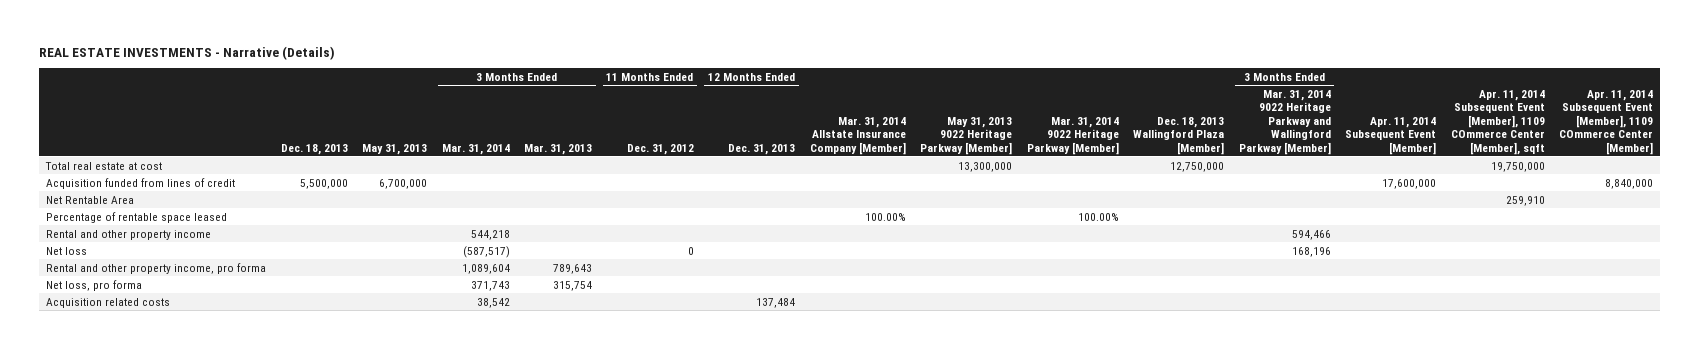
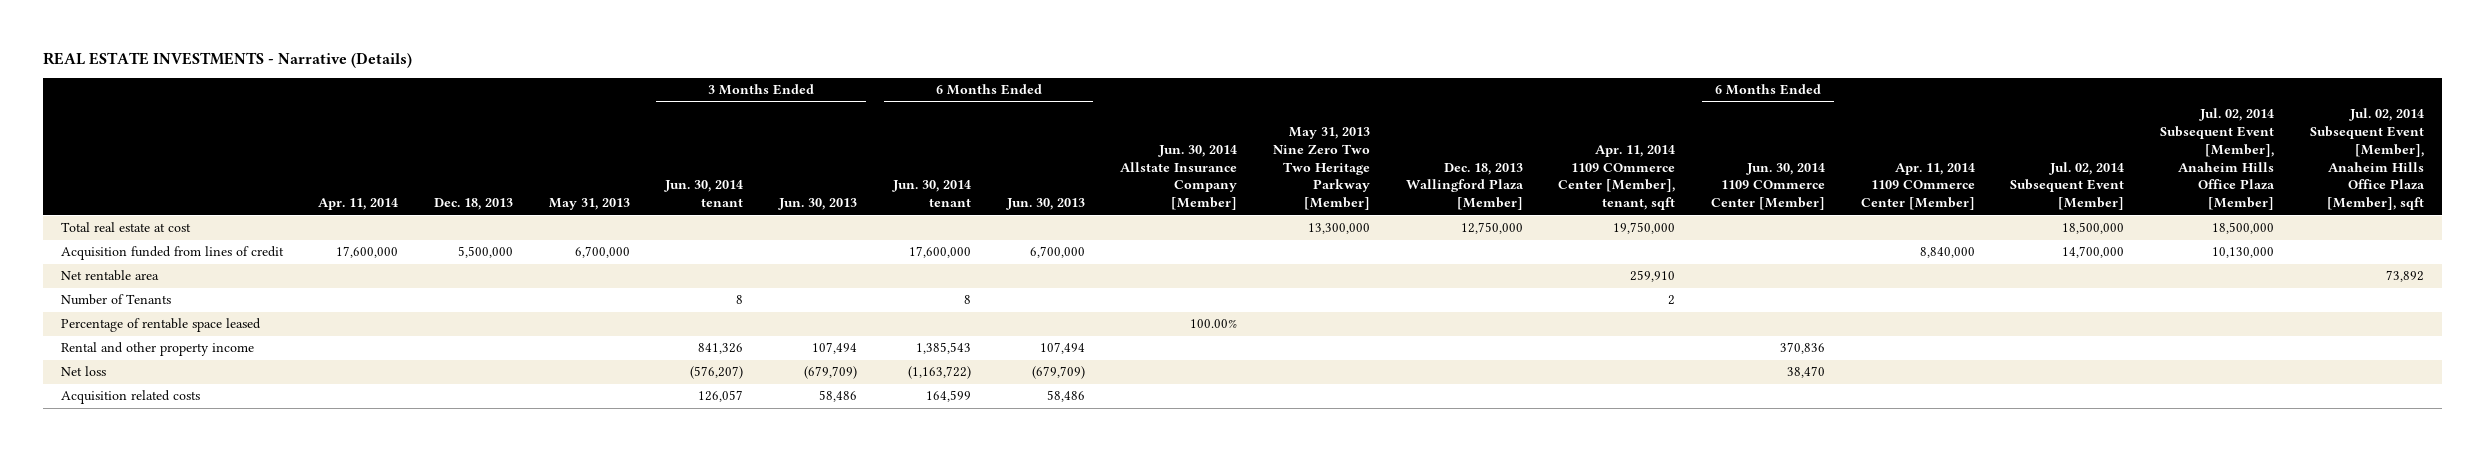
- | Dec. 18, 2013 | May 31, 2013 | 3 Months Ended Mar. 31, 2014 | 3 Months Ended Mar. 31, 2013 | 11 Months Ended Dec. 31, 2012 | 12 Months Ended Dec. 31, 2013 | Mar. 31, 2014 Allstate Insurance Company [Member] | May 31, 2013 9022 Heritage Parkway [Member] | Mar. 31, 2014 9022 Heritage Parkway [Member] | Dec. 18, 2013 Wallingford Plaza [Member] | 3 Months Ended Mar. 31, 2014 9022 Heritage Parkway and Wallingford Parkway [Member] | Apr. 11, 2014 Subsequent Event [Member] | Apr. 11, 2014 Subsequent Event [Member], 1109 COmmerce Center [Member], sqft | Apr. 11, 2014 Subsequent Event [Member], 1109 COmmerce Center [Member]
+ | Apr. 11, 2014 | Dec. 18, 2013 | May 31, 2013 | 3 Months Ended Jun. 30, 2014 tenant | 3 Months Ended Jun. 30, 2013 | 6 Months Ended Jun. 30, 2014 tenant | 6 Months Ended Jun. 30, 2013 | Jun. 30, 2014 Allstate Insurance Company [Member] | May 31, 2013 Nine Zero Two Two Heritage Parkway [Member] | Dec. 18, 2013 Wallingford Plaza [Member] | Apr. 11, 2014 1109 COmmerce Center [Member], tenant, sqft | 6 Months Ended Jun. 30, 2014 1109 COmmerce Center [Member] | Apr. 11, 2014 1109 COmmerce Center [Member] | Jul. 02, 2014 Subsequent Event [Member] | Jul. 02, 2014 Subsequent Event [Member], Anaheim Hills Office Plaza [Member] | Jul. 02, 2014 Subsequent Event [Member], Anaheim Hills Office Plaza [Member], sqft
- Net Rentable Area | | | | | | | | | | | | | 259,910 |
+ Net rentable area | | | | | | | | | | | 259,910 | | | | | 73,892
+ Number of Tenants | | | | 8 | | 8 | | | | | 2 | | | | |
- Rental and other property income, pro forma | | | 1,089,604 | 789,643 | | | | | | | | | |
- Net loss, pro forma | | | 371,743 | 315,754 | | | | | | | | | |

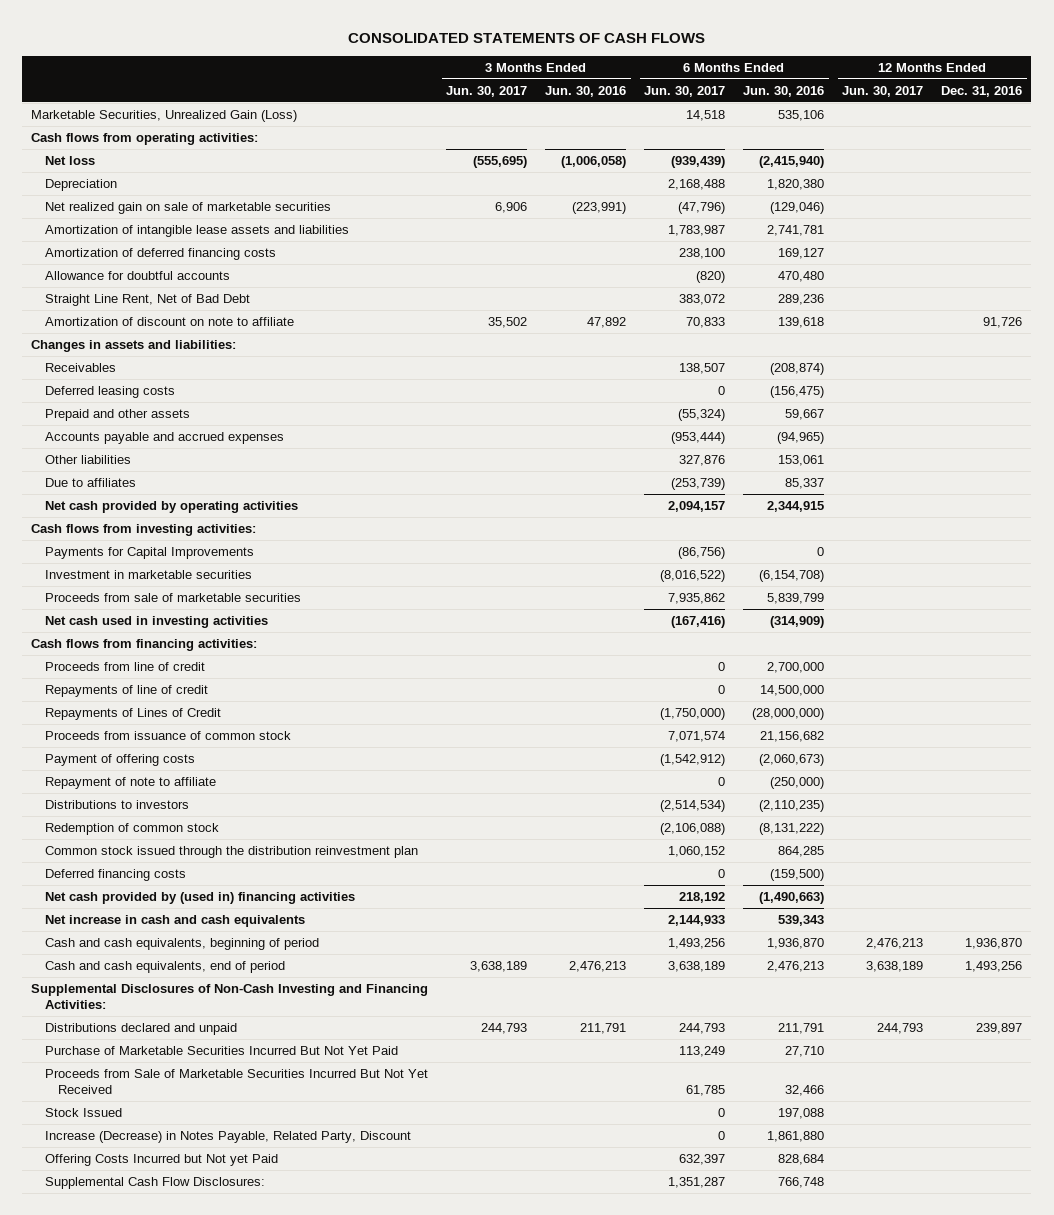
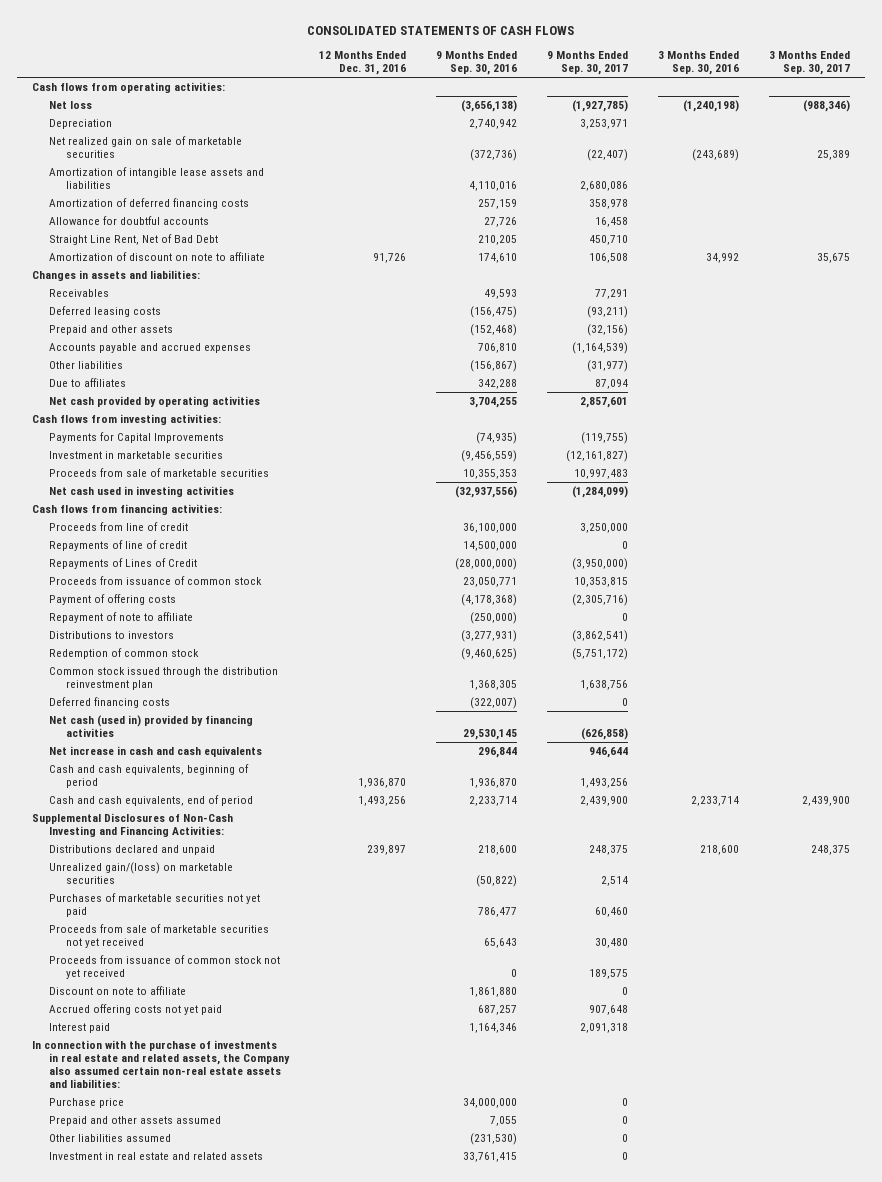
- | 3 Months Ended Jun. 30, 2017 | 3 Months Ended Jun. 30, 2016 | 6 Months Ended Jun. 30, 2017 | 6 Months Ended Jun. 30, 2016 | 12 Months Ended Jun. 30, 2017 | 12 Months Ended Dec. 31, 2016
+ | 12 Months Ended Dec. 31, 2016 | 9 Months Ended Sep. 30, 2016 | 9 Months Ended Sep. 30, 2017 | 3 Months Ended Sep. 30, 2016 | 3 Months Ended Sep. 30, 2017
- Marketable Securities, Unrealized Gain (Loss) | | | 14,518 | 535,106 | |
- Net cash provided by (used in) financing activities | | | 218,192 | (1,490,663) | |
+ Net cash (used in) provided by financing activities | | 29,530,145 | (626,858) | |
- Purchase of Marketable Securities Incurred But Not Yet Paid | | | 113,249 | 27,710 | |
- Proceeds from Sale of Marketable Securities Incurred But Not Yet Received | | | 61,785 | 32,466 | |
- Stock Issued | | | 0 | 197,088 | |
- Increase (Decrease) in Notes Payable, Related Party, Discount | | | 0 | 1,861,880 | |
- Offering Costs Incurred but Not yet Paid | | | 632,397 | 828,684 | |
- Supplemental Cash Flow Disclosures: | | | 1,351,287 | 766,748 | |
+ Unrealized gain/(loss) on marketable securities | | (50,822) | 2,514 | |
+ Purchases of marketable securities not yet paid | | 786,477 | 60,460 | |
+ Proceeds from sale of marketable securities not yet received | | 65,643 | 30,480 | |
+ Proceeds from issuance of common stock not yet received | | 0 | 189,575 | |
+ Discount on note to affiliate | | 1,861,880 | 0 | |
+ Accrued offering costs not yet paid | | 687,257 | 907,648 | |
+ Interest paid | | 1,164,346 | 2,091,318 | |
+ In connection with the purchase of investments in real estate and related assets, the Company also assumed certain non-real estate assets and liabilities:
+ Purchase price | | 34,000,000 | 0 | |
+ Prepaid and other assets assumed | | 7,055 | 0 | |
+ Other liabilities assumed | | (231,530) | 0 | |
+ Investment in real estate and related assets | | 33,761,415 | 0 | |

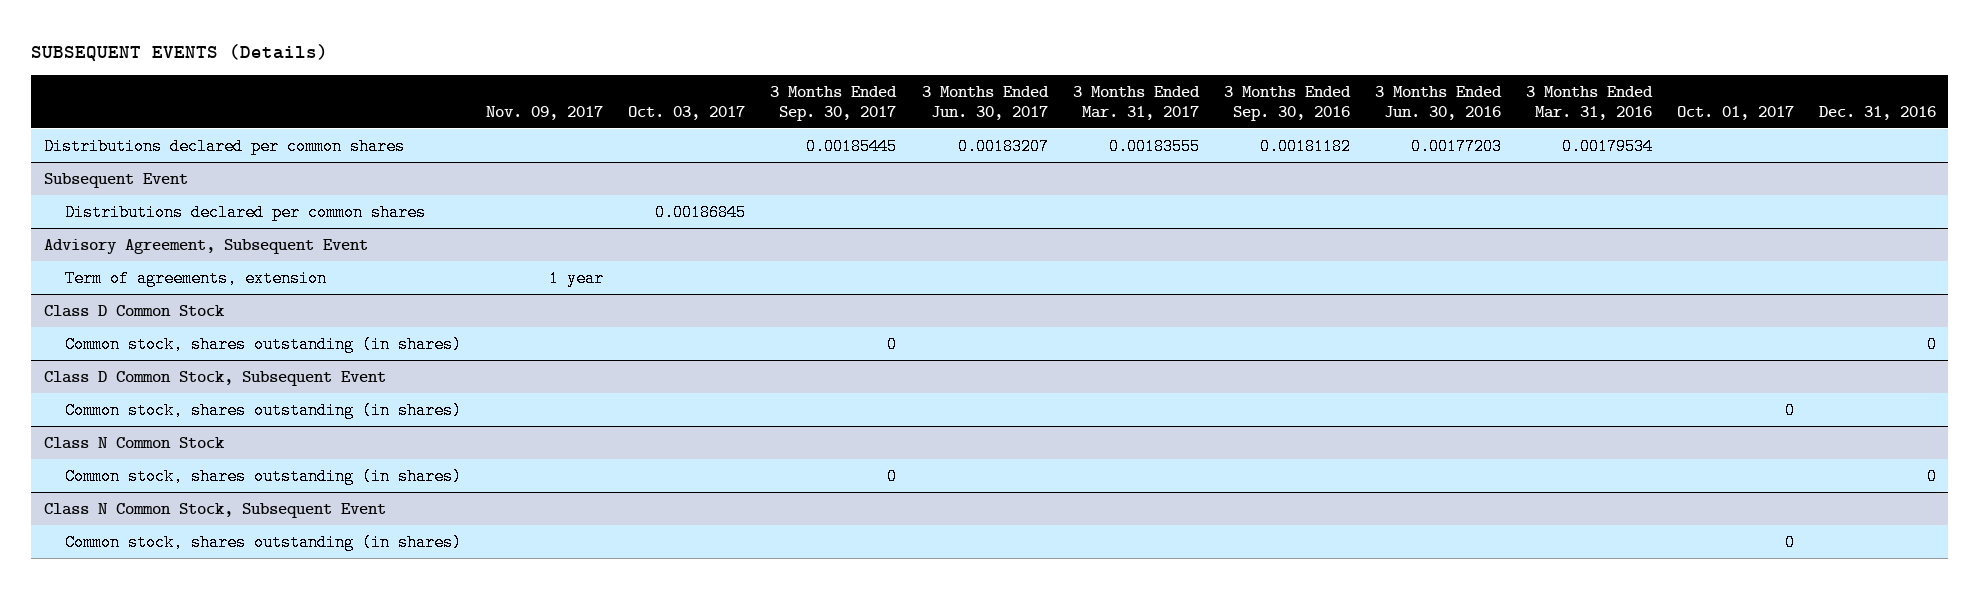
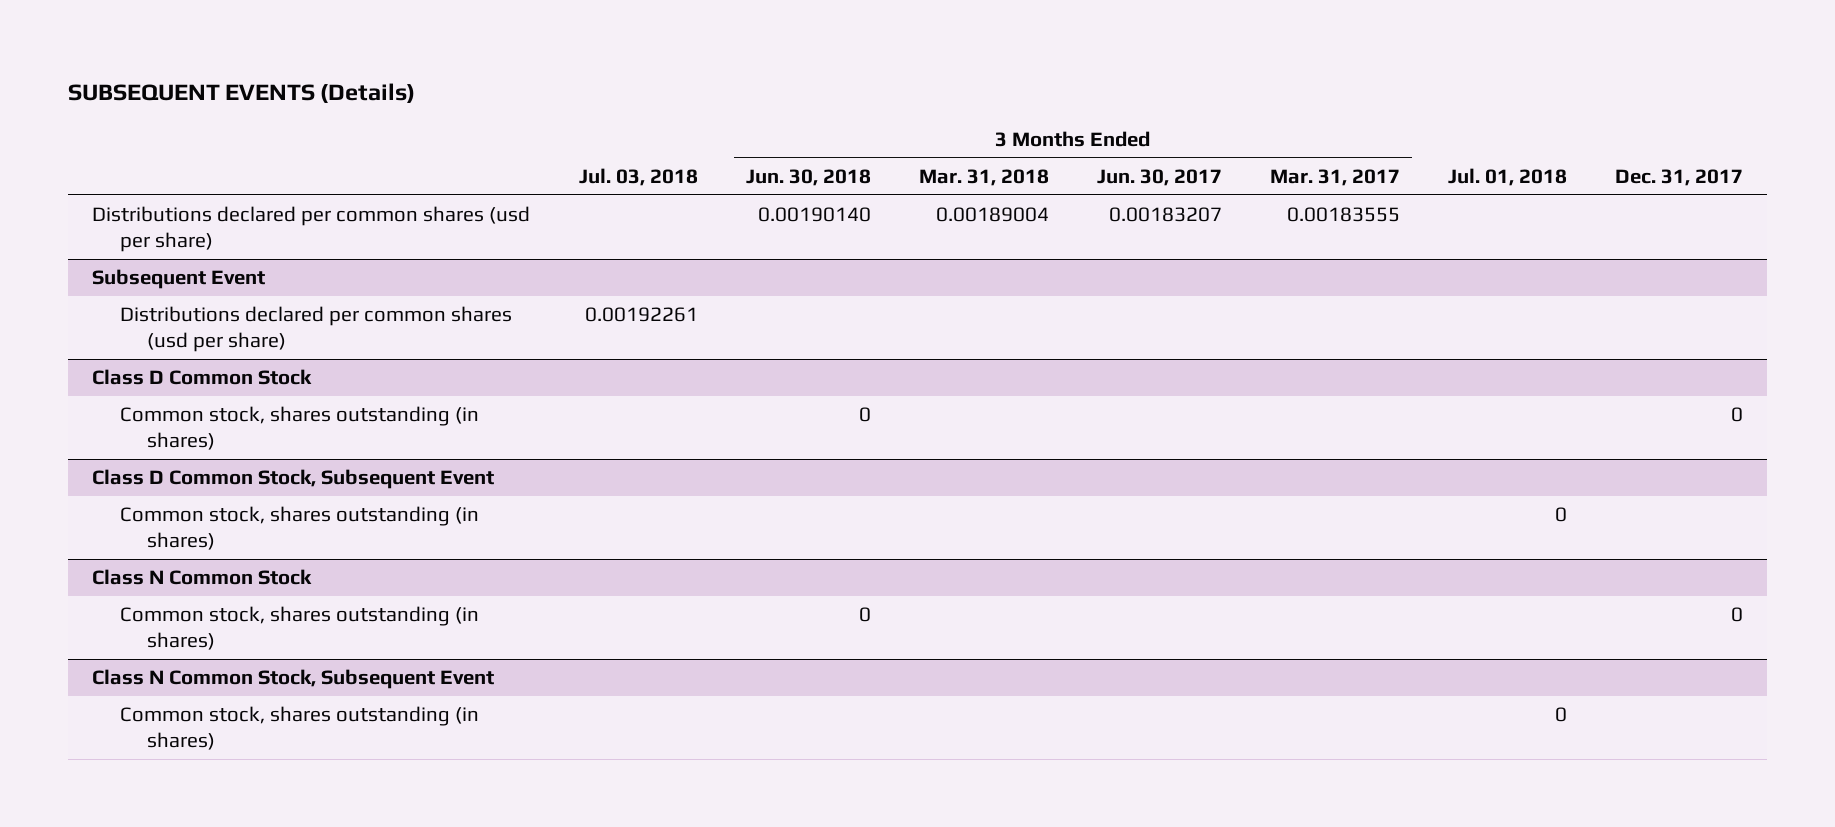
- | Nov. 09, 2017 | Oct. 03, 2017 | 3 Months Ended Sep. 30, 2017 | 3 Months Ended Jun. 30, 2017 | 3 Months Ended Mar. 31, 2017 | 3 Months Ended Sep. 30, 2016 | 3 Months Ended Jun. 30, 2016 | 3 Months Ended Mar. 31, 2016 | Oct. 01, 2017 | Dec. 31, 2016
+ | Jul. 03, 2018 | 3 Months Ended Jun. 30, 2018 | 3 Months Ended Mar. 31, 2018 | 3 Months Ended Jun. 30, 2017 | 3 Months Ended Mar. 31, 2017 | Jul. 01, 2018 | Dec. 31, 2017
- Distributions declared per common shares | | | 0.00185445 | 0.00183207 | 0.00183555 | 0.00181182 | 0.00177203 | 0.00179534 | |
+ Distributions declared per common shares (usd per share) | | 0.00190140 | 0.00189004 | 0.00183207 | 0.00183555 | |
@ Subsequent Event
- Distributions declared per common shares | | 0.00186845 | | | | | | | |
- Advisory Agreement, Subsequent Event
- Term of agreements, extension | 1 year | | | | | | | | |
@ Subsequent Event
+ Distributions declared per common shares (usd per share) | 0.00192261 | | | | | |

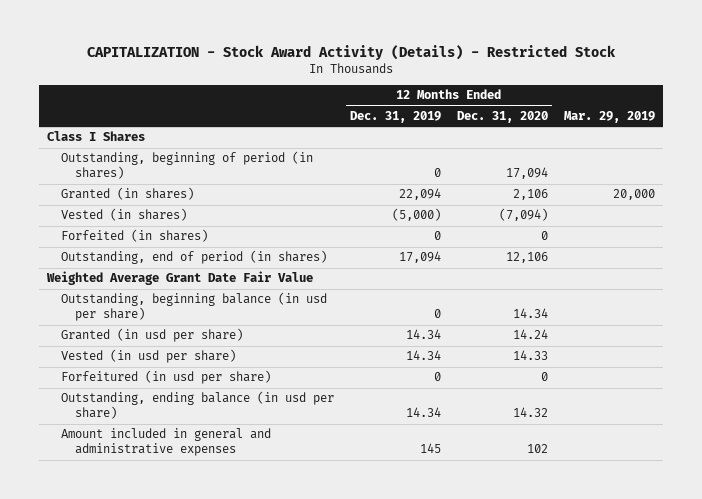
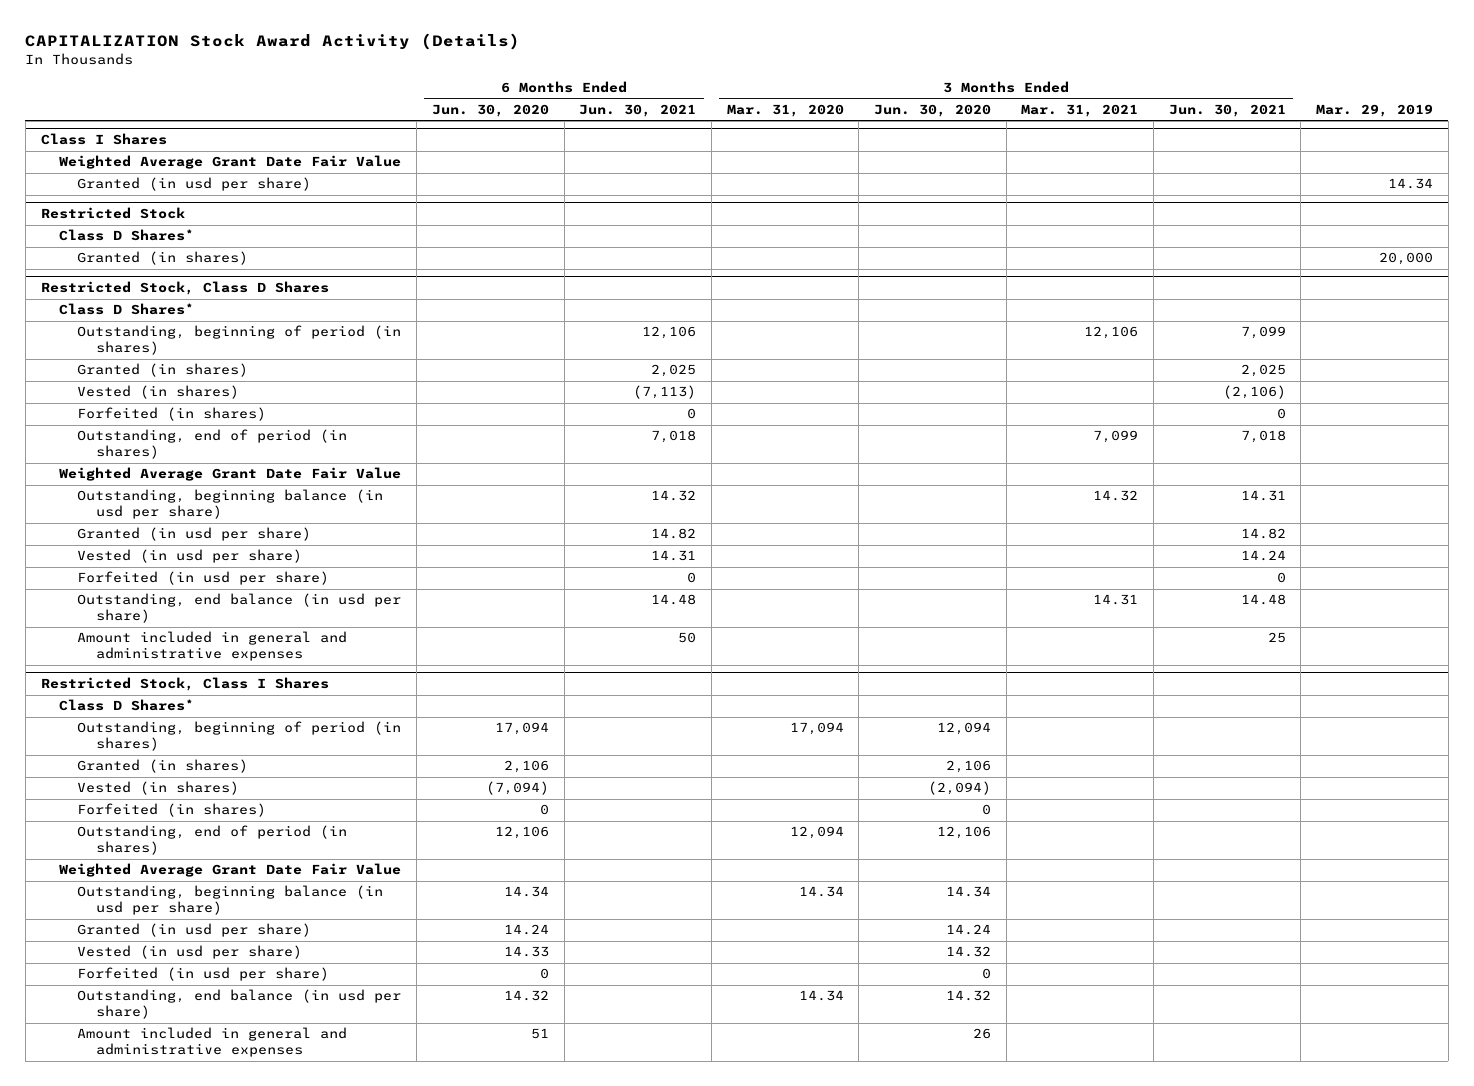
- CAPITALIZATION - Stock Award Activity (Details) - Restricted Stock
+ CAPITALIZATION Stock Award Activity (Details)
- | 12 Months Ended Dec. 31, 2019 | 12 Months Ended Dec. 31, 2020 | Mar. 29, 2019
+ | 6 Months Ended Jun. 30, 2020 | 6 Months Ended Jun. 30, 2021 | 3 Months Ended Mar. 31, 2020 | 3 Months Ended Jun. 30, 2020 | 3 Months Ended Mar. 31, 2021 | 3 Months Ended Jun. 30, 2021 | Mar. 29, 2019
- Class I Shares
- Outstanding, beginning of period (in shares) | 0 | 17,094 |
+ Class I Shares
+ Weighted Average Grant Date Fair Value
+ Granted (in usd per share) | | | | | | | 14.34
+ Restricted Stock
+ Class D Shares*
- Vested (in shares) | (5,000) | (7,094) |
- Forfeited (in shares) | 0 | 0 |
- Outstanding, end of period (in shares) | 17,094 | 12,106 |
- Weighted Average Grant Date Fair Value
- Outstanding, beginning balance (in usd per share) | 0 | 14.34 |
- Granted (in usd per share) | 14.34 | 14.24 |
- Vested (in usd per share) | 14.34 | 14.33 |
- Forfeitured (in usd per share) | 0 | 0 |
- Outstanding, ending balance (in usd per share) | 14.34 | 14.32 |
- Amount included in general and administrative expenses | 145 | 102 |
+ Restricted Stock, Class D Shares
+ Class D Shares*
+ Outstanding, beginning of period (in shares) | | 12,106 | | | 12,106 | 7,099 |
+ Granted (in shares) | | 2,025 | | | | 2,025 |
+ Vested (in shares) | | (7,113) | | | | (2,106) |
+ Forfeited (in shares) | | 0 | | | | 0 |
+ Outstanding, end of period (in shares) | | 7,018 | | | 7,099 | 7,018 |
+ Weighted Average Grant Date Fair Value
+ Outstanding, beginning balance (in usd per share) | | 14.32 | | | 14.32 | 14.31 |
+ Granted (in usd per share) | | 14.82 | | | | 14.82 |
+ Vested (in usd per share) | | 14.31 | | | | 14.24 |
+ Forfeited (in usd per share) | | 0 | | | | 0 |
+ Outstanding, end balance (in usd per share) | | 14.48 | | | 14.31 | 14.48 |
+ Amount included in general and administrative expenses | | 50 | | | | 25 |
+ Restricted Stock, Class I Shares
+ Class D Shares*
+ Outstanding, beginning of period (in shares) | 17,094 | | 17,094 | 12,094 | | |
+ Granted (in shares) | 2,106 | | | 2,106 | | |
+ Vested (in shares) | (7,094) | | | (2,094) | | |
+ Forfeited (in shares) | 0 | | | 0 | | |
+ Outstanding, end of period (in shares) | 12,106 | | 12,094 | 12,106 | | |
+ Weighted Average Grant Date Fair Value
+ Outstanding, beginning balance (in usd per share) | 14.34 | | 14.34 | 14.34 | | |
+ Granted (in usd per share) | 14.24 | | | 14.24 | | |
+ Vested (in usd per share) | 14.33 | | | 14.32 | | |
+ Forfeited (in usd per share) | 0 | | | 0 | | |
+ Outstanding, end balance (in usd per share) | 14.32 | | 14.34 | 14.32 | | |
+ Amount included in general and administrative expenses | 51 | | | 26 | | |

